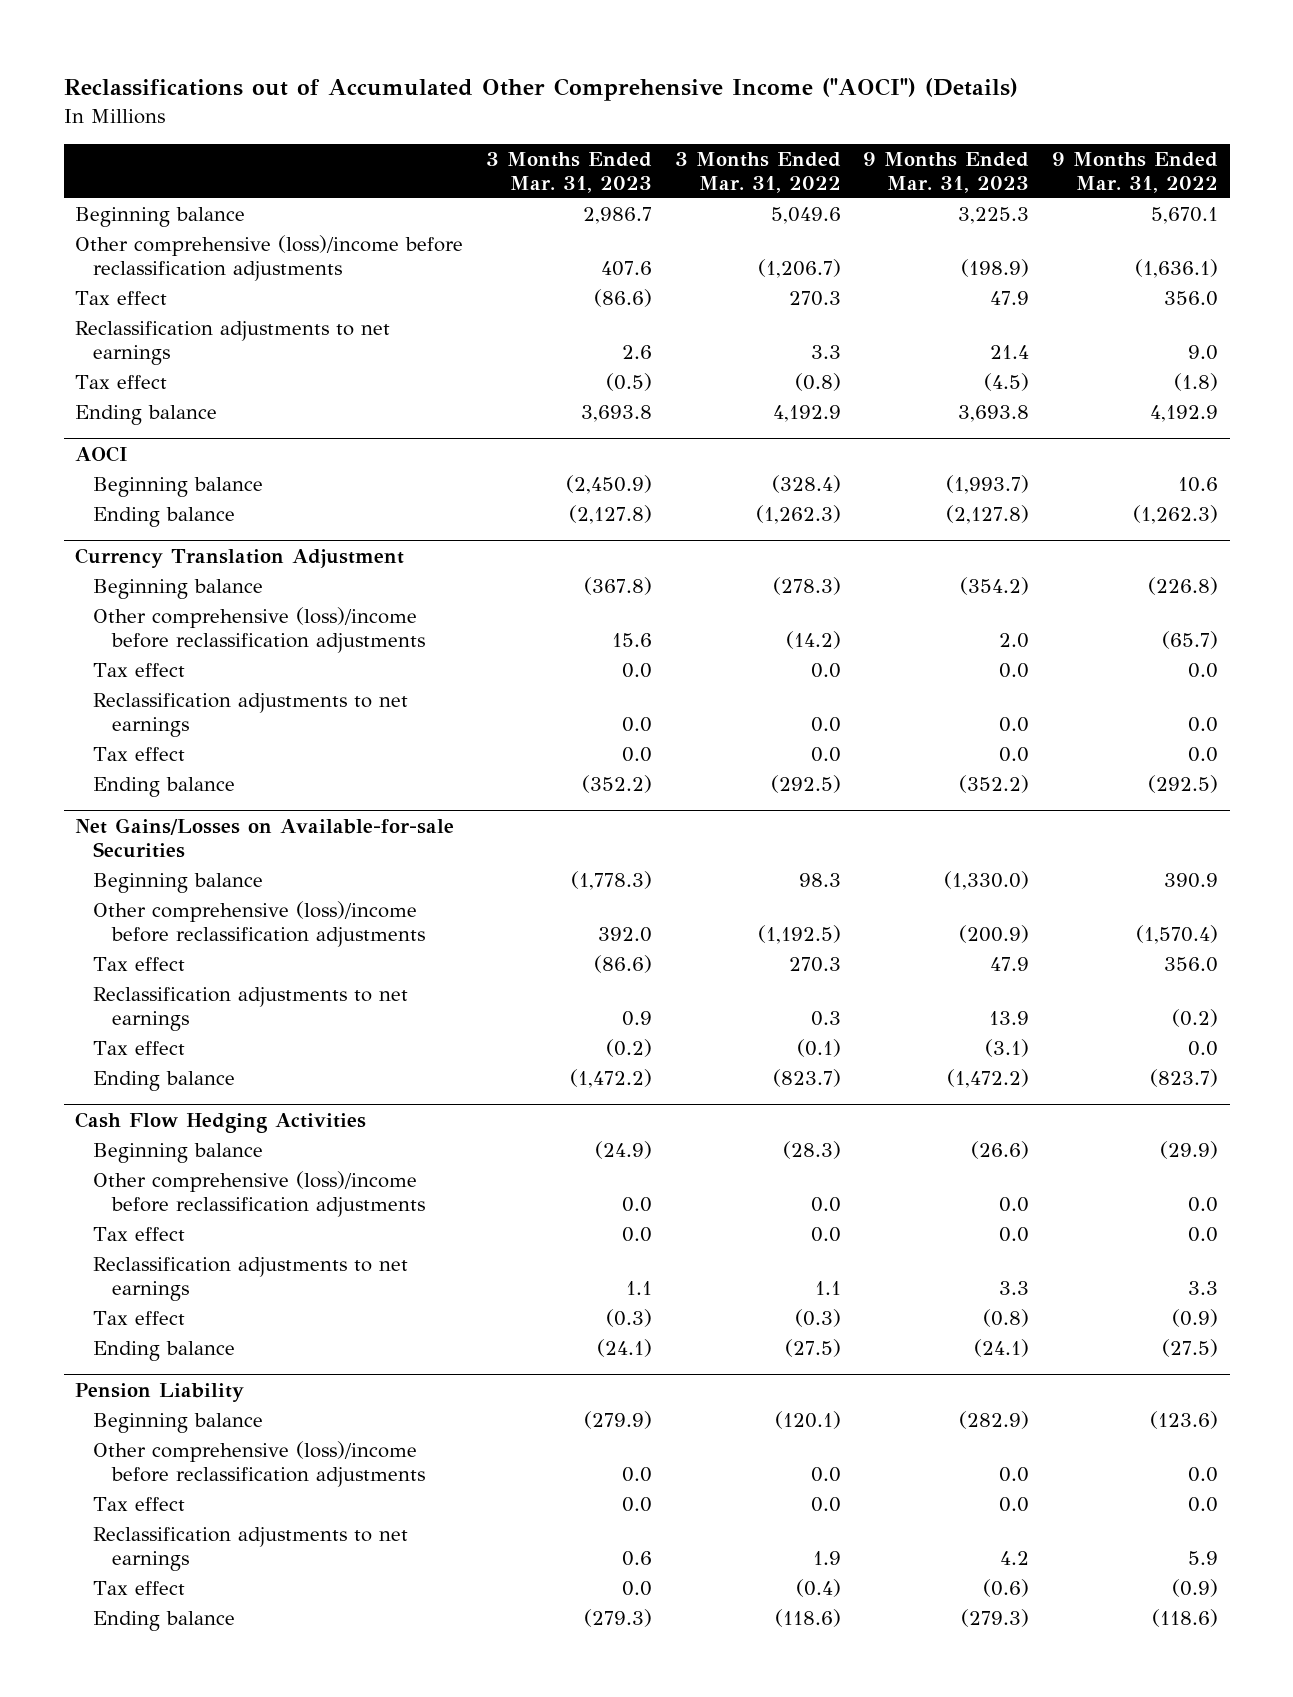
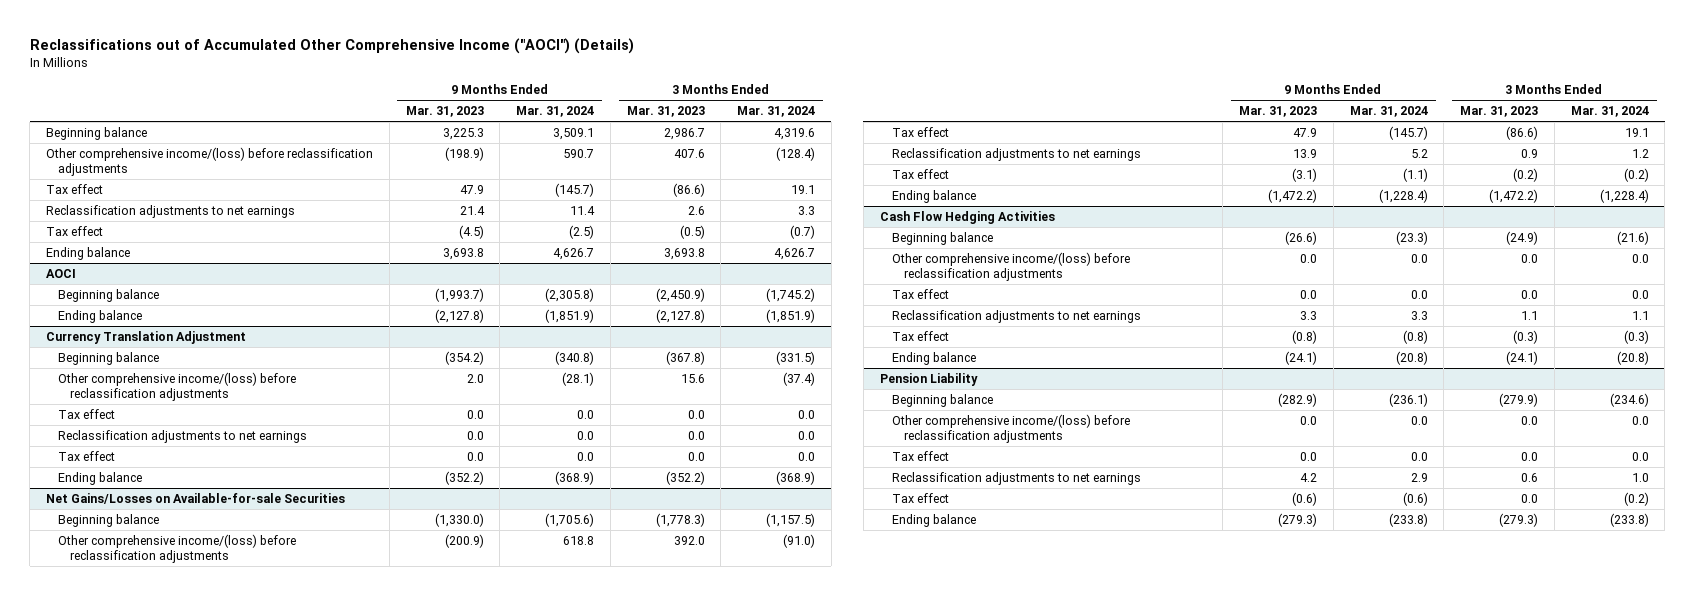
- | 3 Months Ended Mar. 31, 2023 | 3 Months Ended Mar. 31, 2022 | 9 Months Ended Mar. 31, 2023 | 9 Months Ended Mar. 31, 2022
+ | 9 Months Ended Mar. 31, 2023 | 9 Months Ended Mar. 31, 2024 | 3 Months Ended Mar. 31, 2023 | 3 Months Ended Mar. 31, 2024
- Other comprehensive (loss)/income before reclassification adjustments | 407.6 | (1,206.7) | (198.9) | (1,636.1)
+ Other comprehensive income/(loss) before reclassification adjustments | (198.9) | 590.7 | 407.6 | (128.4)
@ Currency Translation Adjustment
- Other comprehensive (loss)/income before reclassification adjustments | 15.6 | (14.2) | 2.0 | (65.7)
+ Other comprehensive income/(loss) before reclassification adjustments | 2.0 | (28.1) | 15.6 | (37.4)
@ Net Gains/Losses on Available-for-sale Securities
- Other comprehensive (loss)/income before reclassification adjustments | 392.0 | (1,192.5) | (200.9) | (1,570.4)
+ Other comprehensive income/(loss) before reclassification adjustments | (200.9) | 618.8 | 392.0 | (91.0)
@ Cash Flow Hedging Activities
- Other comprehensive (loss)/income before reclassification adjustments | 0.0 | 0.0 | 0.0 | 0.0
+ Other comprehensive income/(loss) before reclassification adjustments | 0.0 | 0.0 | 0.0 | 0.0
@ Pension Liability
- Other comprehensive (loss)/income before reclassification adjustments | 0.0 | 0.0 | 0.0 | 0.0
+ Other comprehensive income/(loss) before reclassification adjustments | 0.0 | 0.0 | 0.0 | 0.0

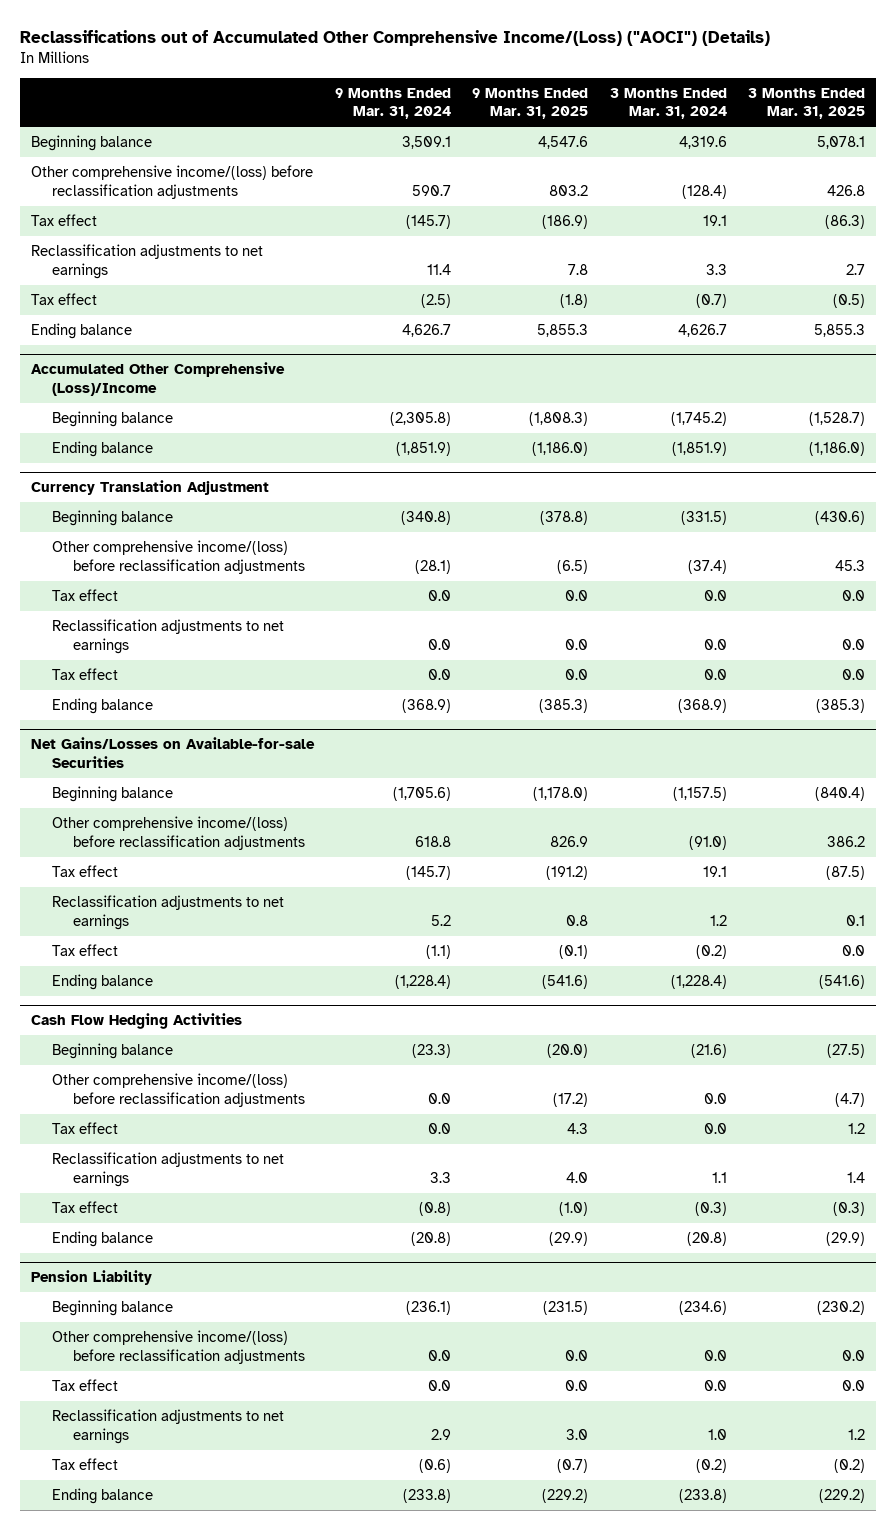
- Reclassifications out of Accumulated Other Comprehensive Income ("AOCI") (Details)
+ Reclassifications out of Accumulated Other Comprehensive Income/(Loss) ("AOCI") (Details)
- | 9 Months Ended Mar. 31, 2023 | 9 Months Ended Mar. 31, 2024 | 3 Months Ended Mar. 31, 2023 | 3 Months Ended Mar. 31, 2024
+ | 9 Months Ended Mar. 31, 2024 | 9 Months Ended Mar. 31, 2025 | 3 Months Ended Mar. 31, 2024 | 3 Months Ended Mar. 31, 2025
- AOCI
+ Accumulated Other Comprehensive (Loss)/Income

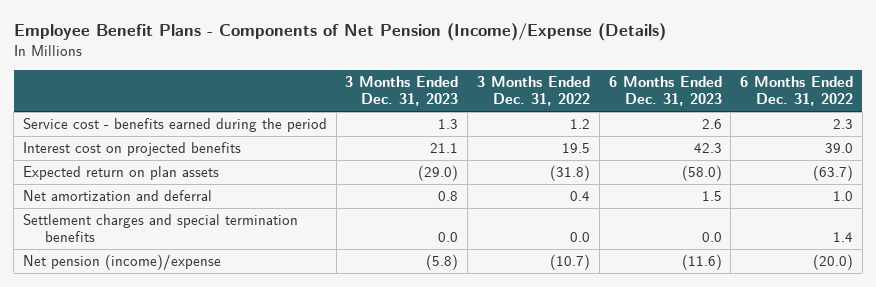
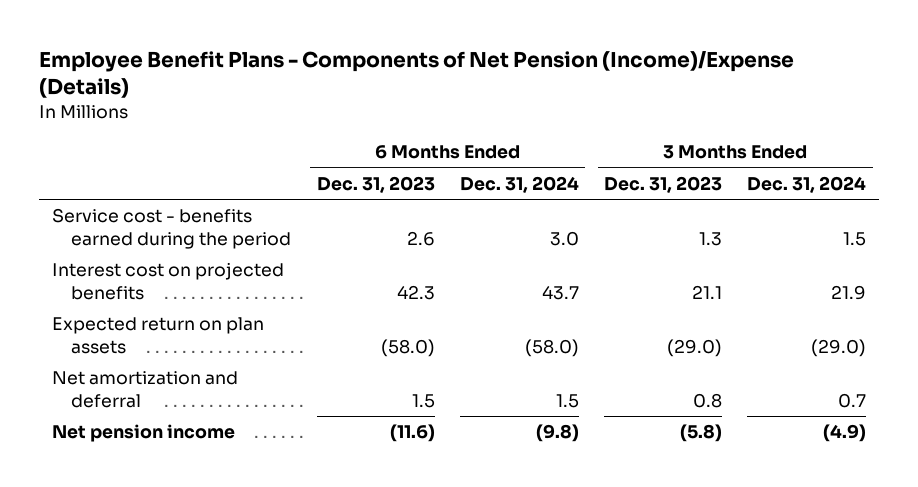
- | 3 Months Ended Dec. 31, 2023 | 3 Months Ended Dec. 31, 2022 | 6 Months Ended Dec. 31, 2023 | 6 Months Ended Dec. 31, 2022
+ | 6 Months Ended Dec. 31, 2023 | 6 Months Ended Dec. 31, 2024 | 3 Months Ended Dec. 31, 2023 | 3 Months Ended Dec. 31, 2024
- Settlement charges and special termination benefits | 0.0 | 0.0 | 0.0 | 1.4
- Net pension (income)/expense | (5.8) | (10.7) | (11.6) | (20.0)
+ Net pension income | (11.6) | (9.8) | (5.8) | (4.9)

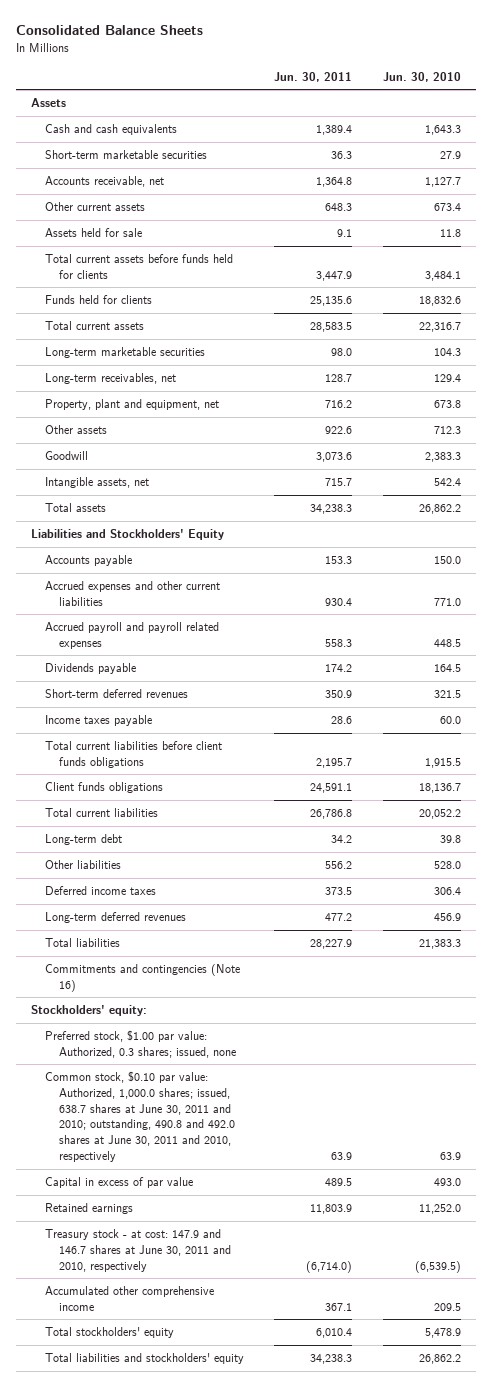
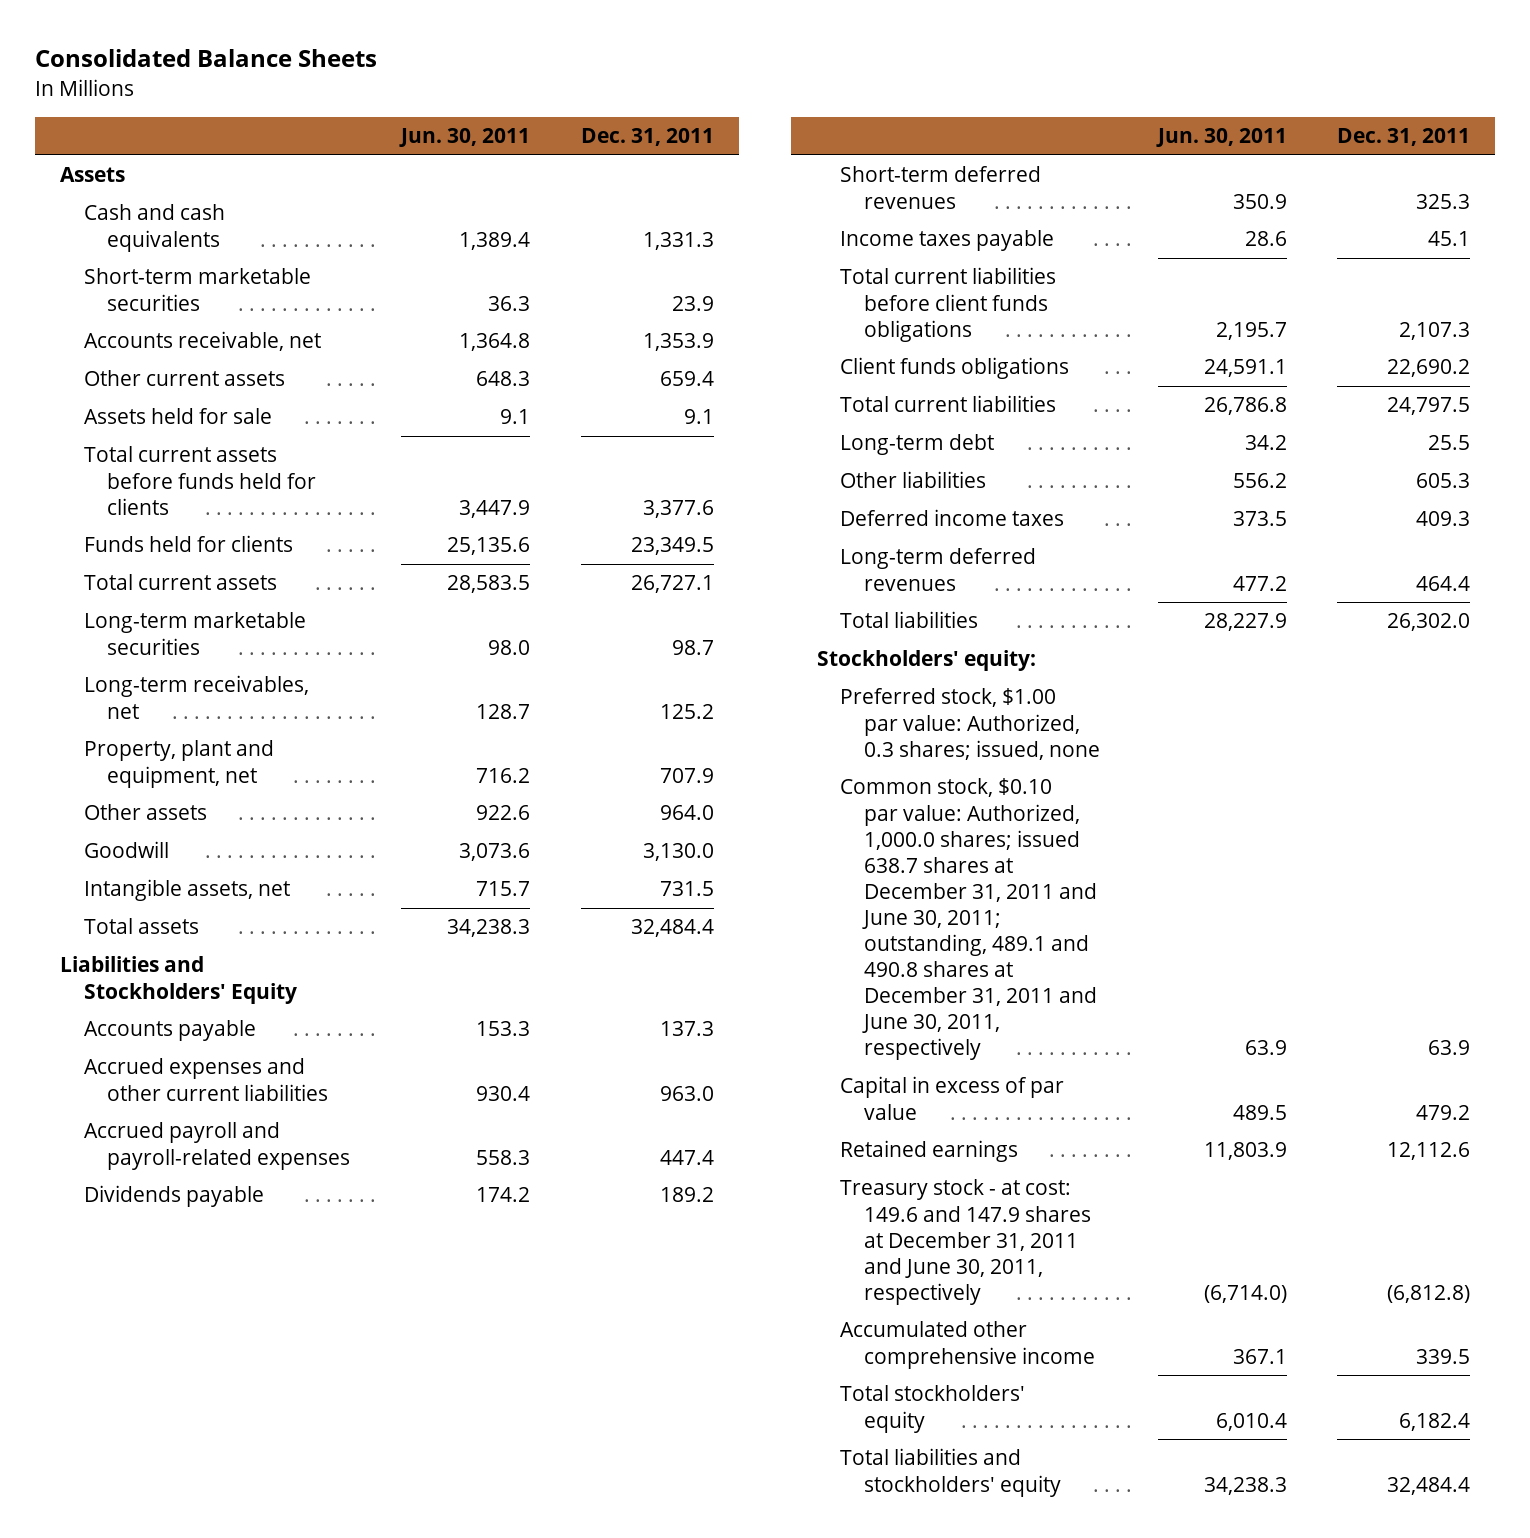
- | Jun. 30, 2011 | Jun. 30, 2010
+ | Jun. 30, 2011 | Dec. 31, 2011
- Accrued payroll and payroll related expenses | 558.3 | 448.5
+ Accrued payroll and payroll-related expenses | 558.3 | 447.4
- Commitments and contingencies (Note 16)
- Common stock, $0.10 par value: Authorized, 1,000.0 shares; issued, 638.7 shares at June 30, 2011 and 2010; outstanding, 490.8 and 492.0 shares at June 30, 2011 and 2010, respectively | 63.9 | 63.9
+ Common stock, $0.10 par value: Authorized, 1,000.0 shares; issued 638.7 shares at December 31, 2011 and June 30, 2011; outstanding, 489.1 and 490.8 shares at December 31, 2011 and June 30, 2011, respectively | 63.9 | 63.9
- Treasury stock - at cost: 147.9 and 146.7 shares at June 30, 2011 and 2010, respectively | (6,714.0) | (6,539.5)
+ Treasury stock - at cost: 149.6 and 147.9 shares at December 31, 2011 and June 30, 2011, respectively | (6,714.0) | (6,812.8)

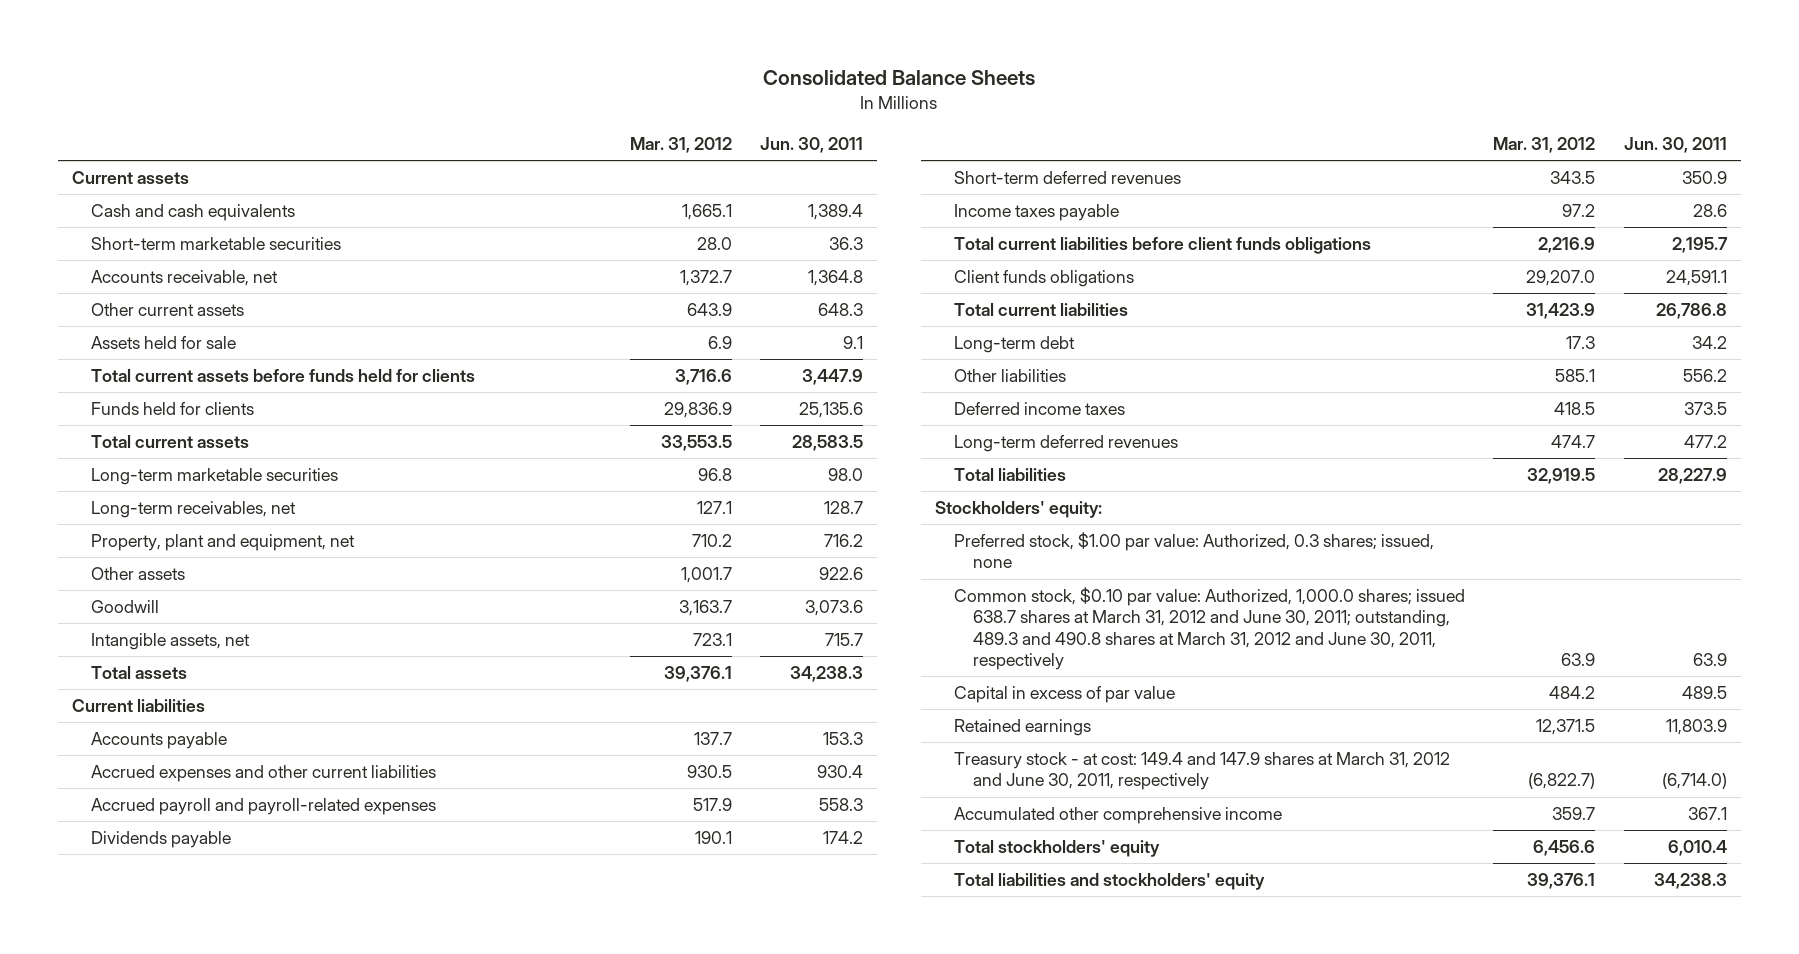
- | Jun. 30, 2011 | Dec. 31, 2011
+ | Mar. 31, 2012 | Jun. 30, 2011
- Assets
+ Current assets
- Liabilities and Stockholders' Equity
+ Current liabilities
- Common stock, $0.10 par value: Authorized, 1,000.0 shares; issued 638.7 shares at December 31, 2011 and June 30, 2011; outstanding, 489.1 and 490.8 shares at December 31, 2011 and June 30, 2011, respectively | 63.9 | 63.9
+ Common stock, $0.10 par value: Authorized, 1,000.0 shares; issued 638.7 shares at March 31, 2012 and June 30, 2011; outstanding, 489.3 and 490.8 shares at March 31, 2012 and June 30, 2011, respectively | 63.9 | 63.9
- Treasury stock - at cost: 149.6 and 147.9 shares at December 31, 2011 and June 30, 2011, respectively | (6,714.0) | (6,812.8)
+ Treasury stock - at cost: 149.4 and 147.9 shares at March 31, 2012 and June 30, 2011, respectively | (6,822.7) | (6,714.0)

